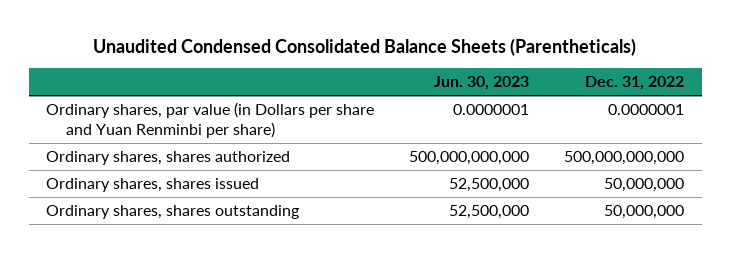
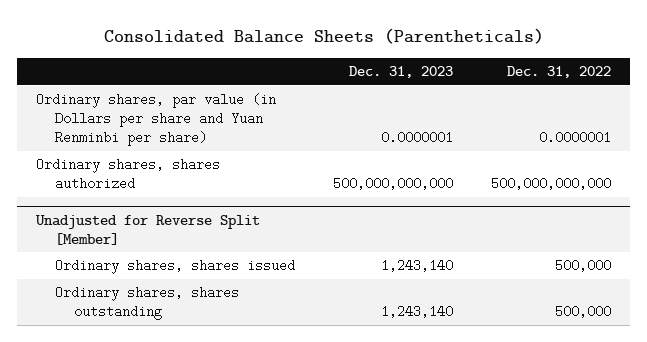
- Unaudited Condensed Consolidated Balance Sheets (Parentheticals)
+ Consolidated Balance Sheets (Parentheticals)
- | Jun. 30, 2023 | Dec. 31, 2022
+ | Dec. 31, 2023 | Dec. 31, 2022
- Ordinary shares, shares issued | 52,500,000 | 50,000,000
- Ordinary shares, shares outstanding | 52,500,000 | 50,000,000
+ Unadjusted for Reverse Split [Member]
+ Ordinary shares, shares issued | 1,243,140 | 500,000
+ Ordinary shares, shares outstanding | 1,243,140 | 500,000

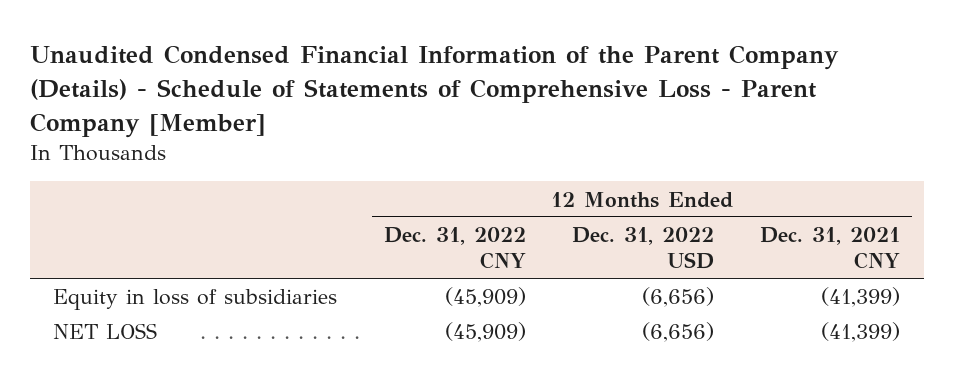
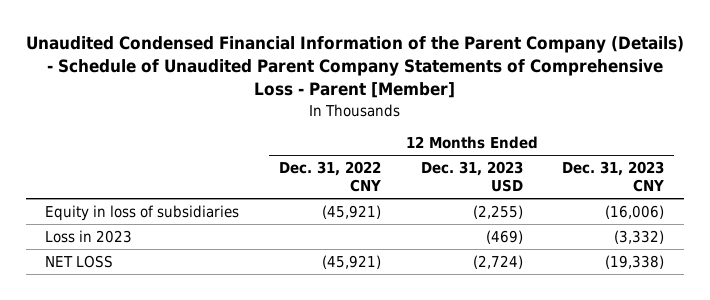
- Unaudited Condensed Financial Information of the Parent Company (Details) - Schedule of Statements of Comprehensive Loss - Parent Company [Member]
+ Unaudited Condensed Financial Information of the Parent Company (Details) - Schedule of Unaudited Parent Company Statements of Comprehensive Loss - Parent [Member]
- | 12 Months Ended Dec. 31, 2022 CNY | 12 Months Ended Dec. 31, 2022 USD | 12 Months Ended Dec. 31, 2021 CNY
+ | 12 Months Ended Dec. 31, 2022 CNY | 12 Months Ended Dec. 31, 2023 USD | 12 Months Ended Dec. 31, 2023 CNY
- Equity in loss of subsidiaries | (45,909) | (6,656) | (41,399)
- NET LOSS | (45,909) | (6,656) | (41,399)
+ Equity in loss of subsidiaries | (45,921) | (2,255) | (16,006)
+ Loss in 2023 | | (469) | (3,332)
+ NET LOSS | (45,921) | (2,724) | (19,338)

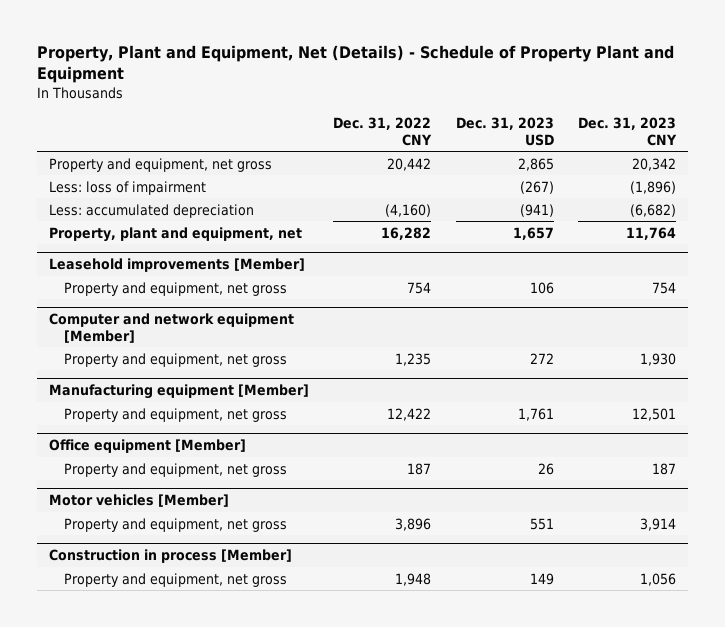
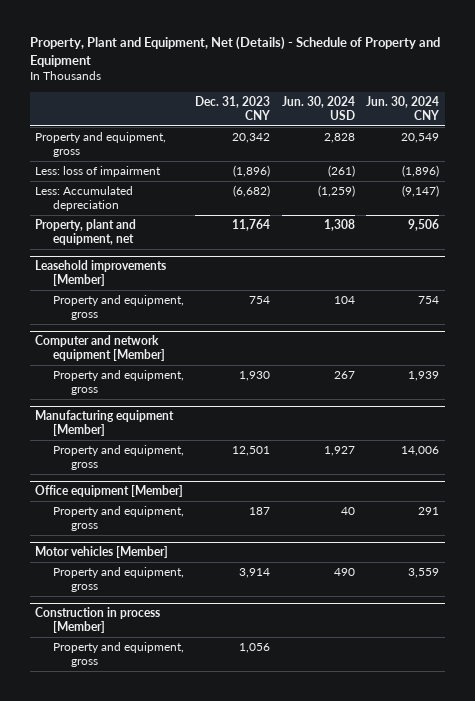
- Property, Plant and Equipment, Net (Details) - Schedule of Property Plant and Equipment
+ Property, Plant and Equipment, Net (Details) - Schedule of Property and Equipment
- | Dec. 31, 2022 CNY | Dec. 31, 2023 USD | Dec. 31, 2023 CNY
+ | Dec. 31, 2023 CNY | Jun. 30, 2024 USD | Jun. 30, 2024 CNY
- Property and equipment, net gross | 20,442 | 2,865 | 20,342
+ Property and equipment, gross | 20,342 | 2,828 | 20,549
- Less: accumulated depreciation | (4,160) | (941) | (6,682)
+ Less: Accumulated depreciation | (6,682) | (1,259) | (9,147)
@ Leasehold improvements [Member]
- Property and equipment, net gross | 754 | 106 | 754
+ Property and equipment, gross | 754 | 104 | 754
@ Computer and network equipment [Member]
- Property and equipment, net gross | 1,235 | 272 | 1,930
+ Property and equipment, gross | 1,930 | 267 | 1,939
@ Manufacturing equipment [Member]
- Property and equipment, net gross | 12,422 | 1,761 | 12,501
+ Property and equipment, gross | 12,501 | 1,927 | 14,006
@ Office equipment [Member]
- Property and equipment, net gross | 187 | 26 | 187
+ Property and equipment, gross | 187 | 40 | 291
@ Motor vehicles [Member]
- Property and equipment, net gross | 3,896 | 551 | 3,914
+ Property and equipment, gross | 3,914 | 490 | 3,559
@ Construction in process [Member]
- Property and equipment, net gross | 1,948 | 149 | 1,056
+ Property and equipment, gross | 1,056 | |

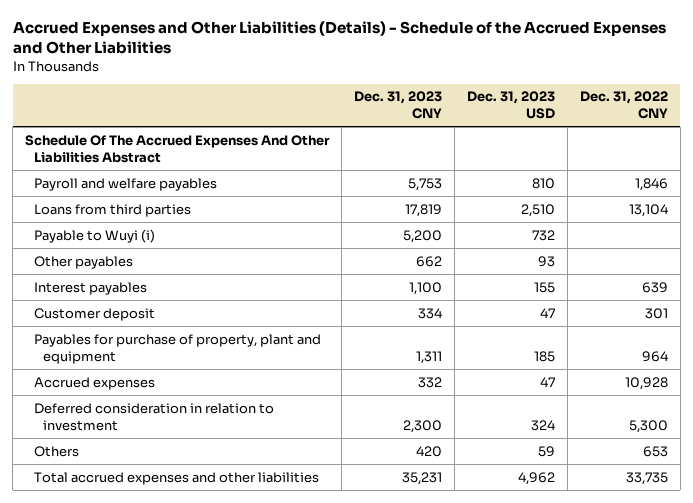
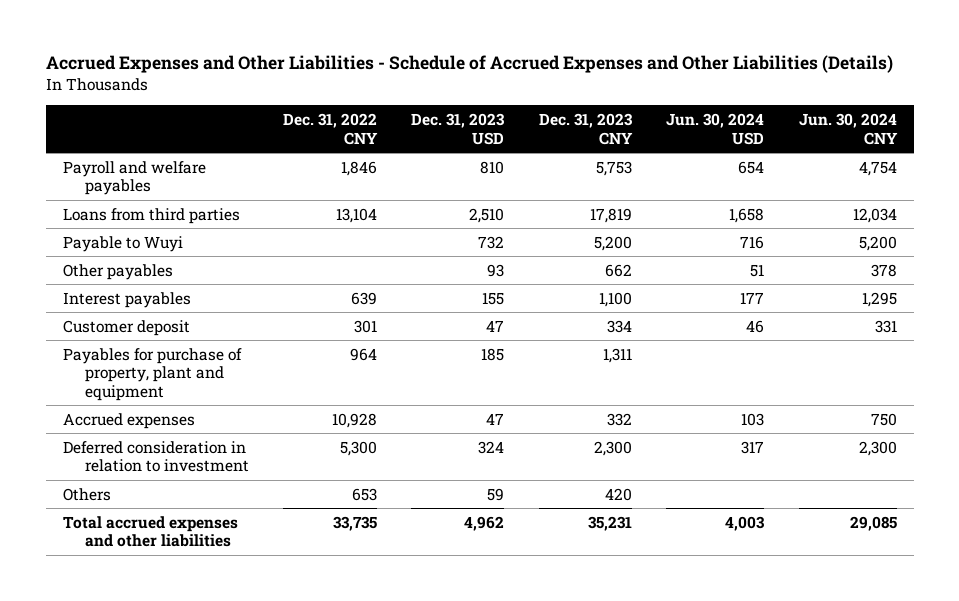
- Accrued Expenses and Other Liabilities (Details) - Schedule of the Accrued Expenses and Other Liabilities
+ Accrued Expenses and Other Liabilities - Schedule of Accrued Expenses and Other Liabilities (Details)
- | Dec. 31, 2023 CNY | Dec. 31, 2023 USD | Dec. 31, 2022 CNY
+ | Dec. 31, 2022 CNY | Dec. 31, 2023 USD | Dec. 31, 2023 CNY | Jun. 30, 2024 USD | Jun. 30, 2024 CNY
- Schedule Of The Accrued Expenses And Other Liabilities Abstract
- Payable to Wuyi (i) | 5,200 | 732 |
+ Payable to Wuyi | | 732 | 5,200 | 716 | 5,200

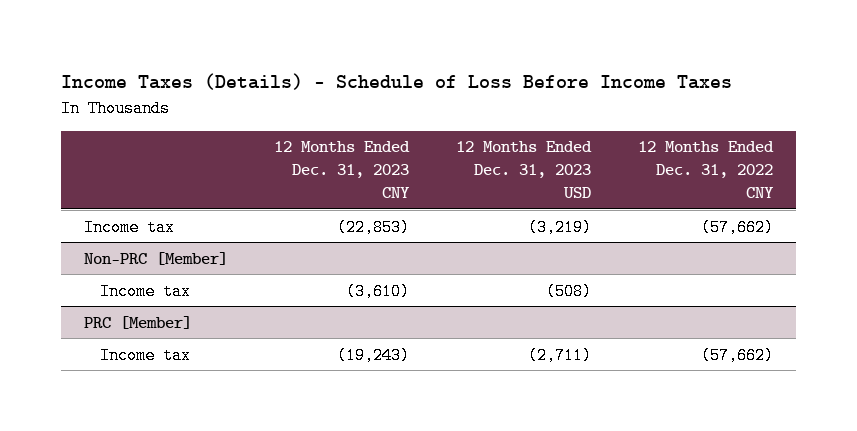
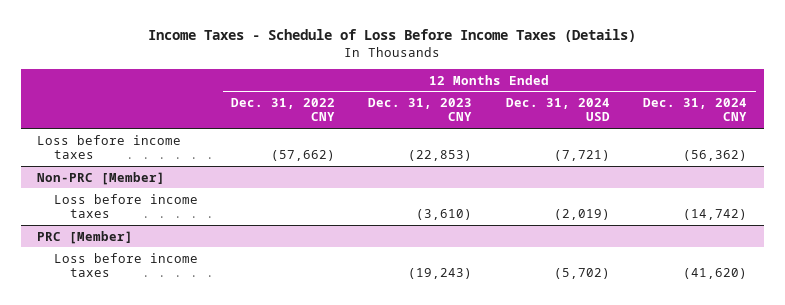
- Income Taxes (Details) - Schedule of Loss Before Income Taxes
+ Income Taxes - Schedule of Loss Before Income Taxes (Details)
- | 12 Months Ended Dec. 31, 2023 CNY | 12 Months Ended Dec. 31, 2023 USD | 12 Months Ended Dec. 31, 2022 CNY
+ | 12 Months Ended Dec. 31, 2022 CNY | 12 Months Ended Dec. 31, 2023 CNY | 12 Months Ended Dec. 31, 2024 USD | 12 Months Ended Dec. 31, 2024 CNY
- Income tax | (22,853) | (3,219) | (57,662)
+ Loss before income taxes | (57,662) | (22,853) | (7,721) | (56,362)
@ Non-PRC [Member]
- Income tax | (3,610) | (508) |
+ Loss before income taxes | | (3,610) | (2,019) | (14,742)
@ PRC [Member]
- Income tax | (19,243) | (2,711) | (57,662)
+ Loss before income taxes | | (19,243) | (5,702) | (41,620)

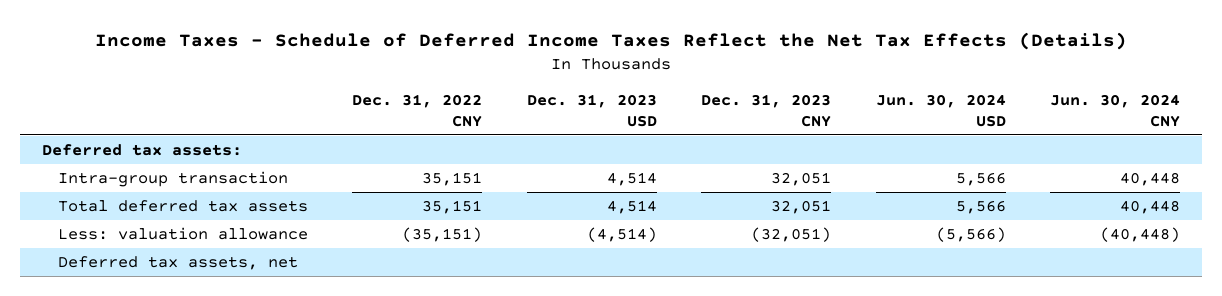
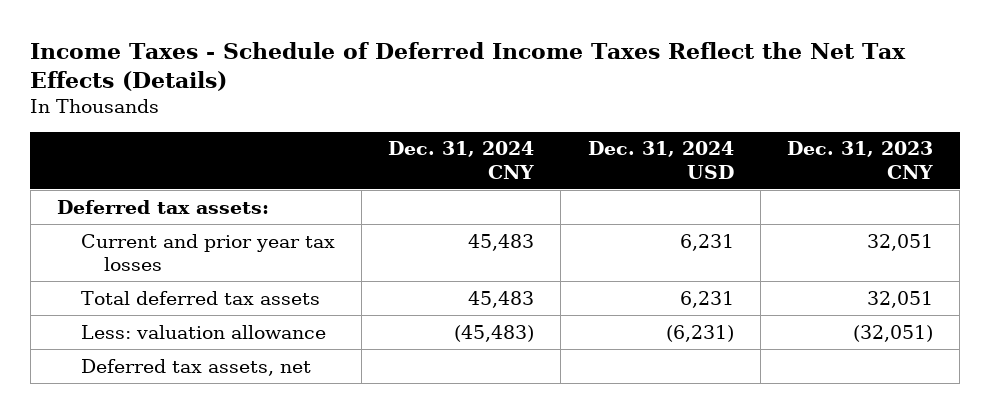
- | Dec. 31, 2022 CNY | Dec. 31, 2023 USD | Dec. 31, 2023 CNY | Jun. 30, 2024 USD | Jun. 30, 2024 CNY
+ | Dec. 31, 2024 CNY | Dec. 31, 2024 USD | Dec. 31, 2023 CNY
- Intra-group transaction | 35,151 | 4,514 | 32,051 | 5,566 | 40,448
+ Current and prior year tax losses | 45,483 | 6,231 | 32,051

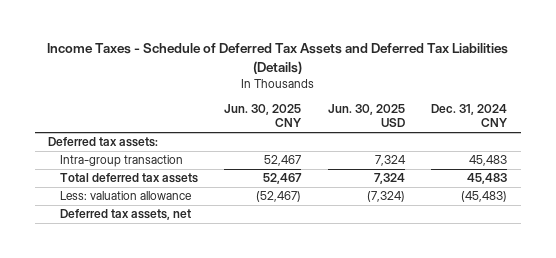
- Income Taxes - Schedule of Deferred Income Taxes Reflect the Net Tax Effects (Details)
+ Income Taxes - Schedule of Deferred Tax Assets and Deferred Tax Liabilities (Details)
- | Dec. 31, 2024 CNY | Dec. 31, 2024 USD | Dec. 31, 2023 CNY
+ | Jun. 30, 2025 CNY | Jun. 30, 2025 USD | Dec. 31, 2024 CNY
- Current and prior year tax losses | 45,483 | 6,231 | 32,051
+ Intra-group transaction | 52,467 | 7,324 | 45,483

